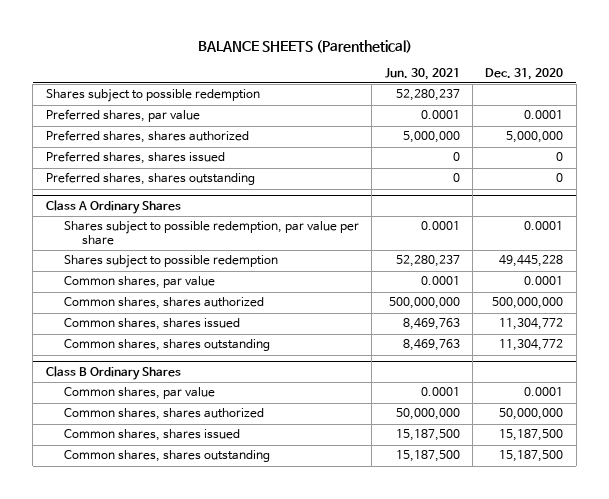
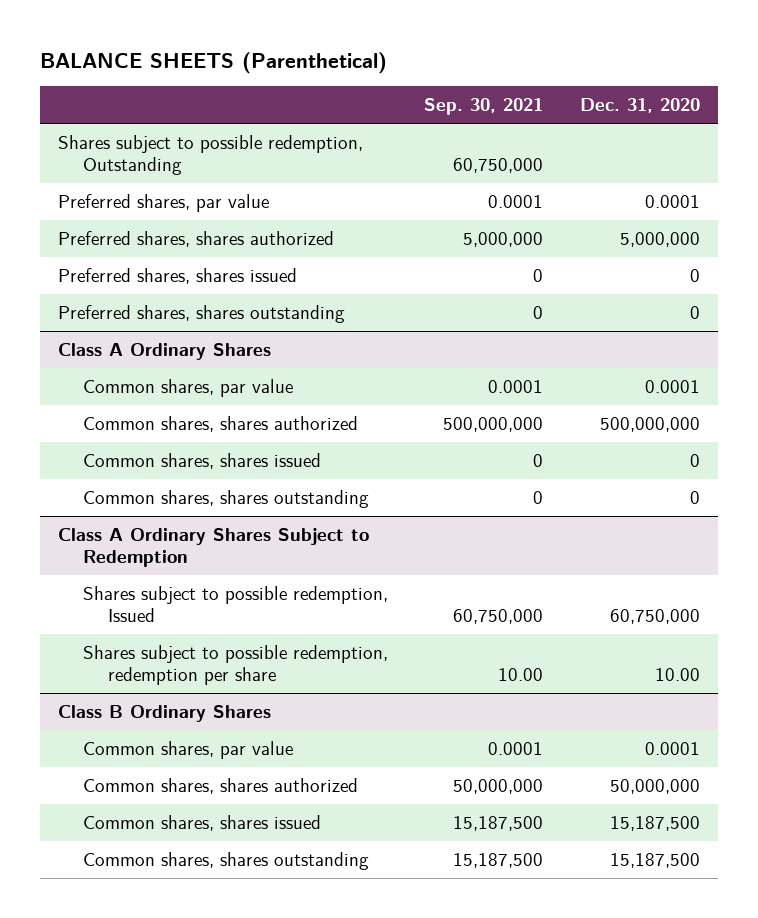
- | Jun. 30, 2021 | Dec. 31, 2020
+ | Sep. 30, 2021 | Dec. 31, 2020
- Shares subject to possible redemption | 52,280,237 |
+ Shares subject to possible redemption, Outstanding | 60,750,000 |
@ Class A Ordinary Shares
- Shares subject to possible redemption, par value per share | 0.0001 | 0.0001
- Shares subject to possible redemption | 52,280,237 | 49,445,228
- Common shares, shares issued | 8,469,763 | 11,304,772
- Common shares, shares outstanding | 8,469,763 | 11,304,772
+ Common shares, shares issued | 0 | 0
+ Common shares, shares outstanding | 0 | 0
+ Class A Ordinary Shares Subject to Redemption
+ Shares subject to possible redemption, Issued | 60,750,000 | 60,750,000
+ Shares subject to possible redemption, redemption per share | 10.00 | 10.00

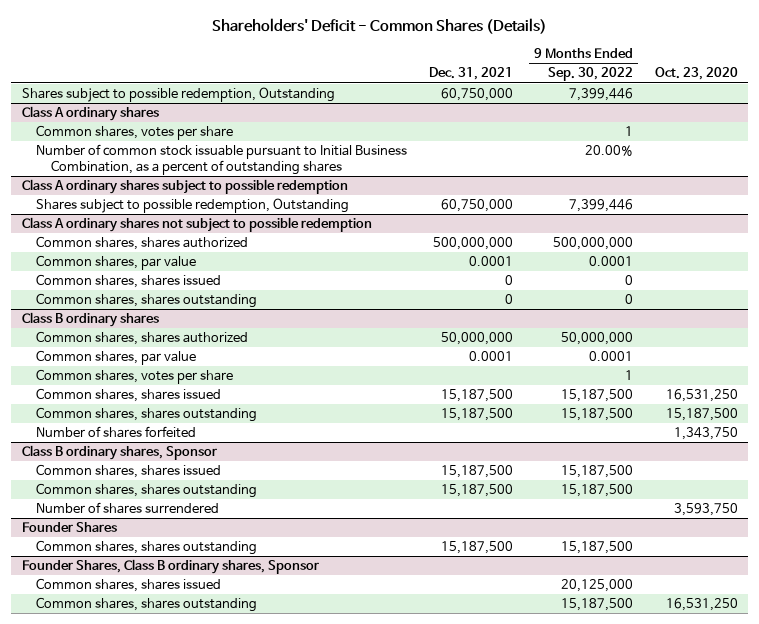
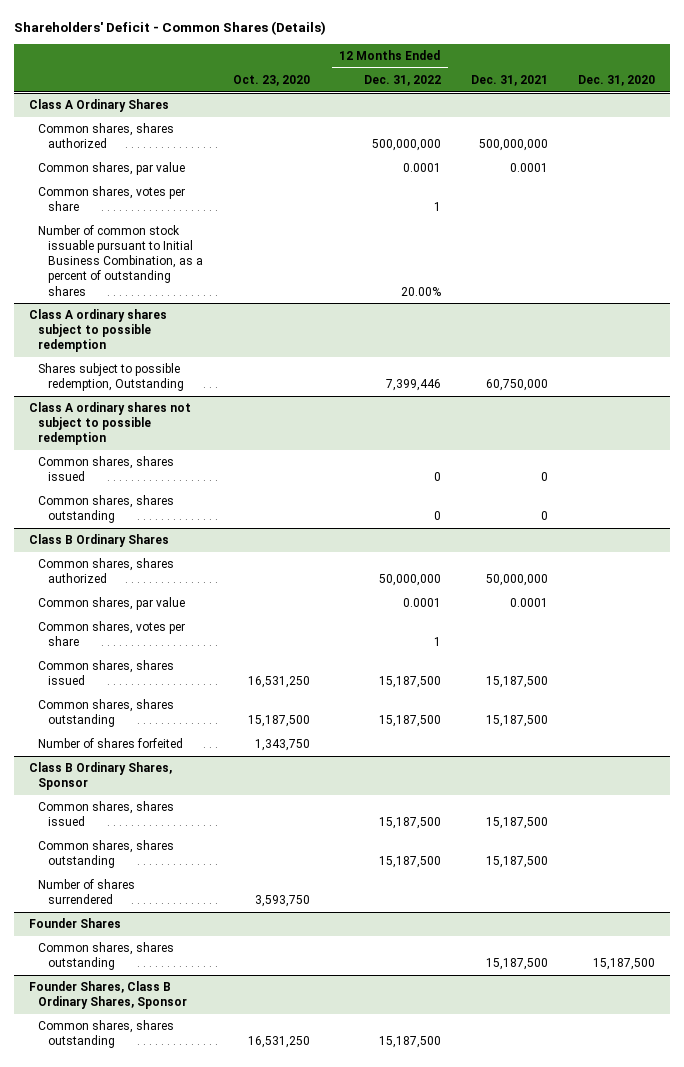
- | Dec. 31, 2021 | 9 Months Ended Sep. 30, 2022 | Oct. 23, 2020
+ | Oct. 23, 2020 | 12 Months Ended Dec. 31, 2022 | Dec. 31, 2021 | Dec. 31, 2020
- Shares subject to possible redemption, Outstanding | 60,750,000 | 7,399,446 |
- Class A ordinary shares
+ Class A Ordinary Shares
+ Common shares, shares authorized | | 500,000,000 | 500,000,000 |
+ Common shares, par value | | 0.0001 | 0.0001 |
@ Class A ordinary shares not subject to possible redemption
- Common shares, shares authorized | 500,000,000 | 500,000,000 |
- Common shares, par value | 0.0001 | 0.0001 |
- Class B ordinary shares
+ Class B Ordinary Shares
- Class B ordinary shares, Sponsor
+ Class B Ordinary Shares, Sponsor
- Founder Shares, Class B ordinary shares, Sponsor
- Common shares, shares issued | | 20,125,000 |
+ Founder Shares, Class B Ordinary Shares, Sponsor

